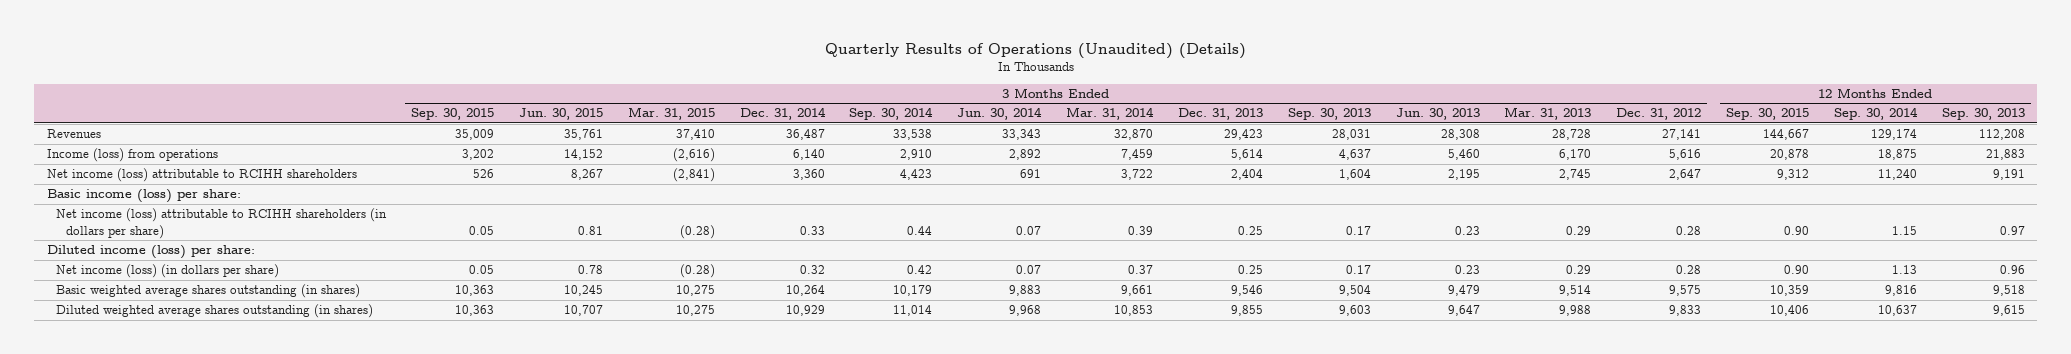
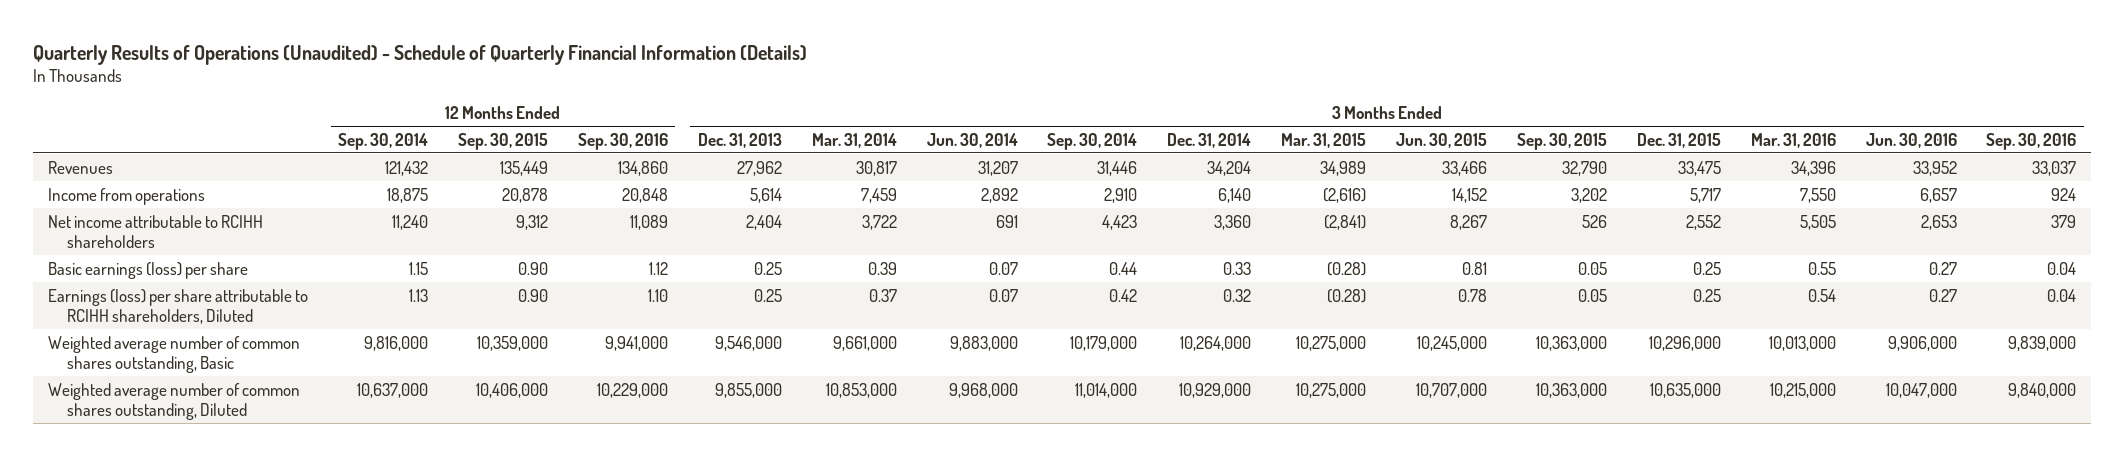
- Quarterly Results of Operations (Unaudited) (Details)
+ Quarterly Results of Operations (Unaudited) - Schedule of Quarterly Financial Information (Details)
- | 3 Months Ended Sep. 30, 2015 | 3 Months Ended Jun. 30, 2015 | 3 Months Ended Mar. 31, 2015 | 3 Months Ended Dec. 31, 2014 | 3 Months Ended Sep. 30, 2014 | 3 Months Ended Jun. 30, 2014 | 3 Months Ended Mar. 31, 2014 | 3 Months Ended Dec. 31, 2013 | 3 Months Ended Sep. 30, 2013 | 3 Months Ended Jun. 30, 2013 | 3 Months Ended Mar. 31, 2013 | 3 Months Ended Dec. 31, 2012 | 12 Months Ended Sep. 30, 2015 | 12 Months Ended Sep. 30, 2014 | 12 Months Ended Sep. 30, 2013
+ | 12 Months Ended Sep. 30, 2014 | 12 Months Ended Sep. 30, 2015 | 12 Months Ended Sep. 30, 2016 | 3 Months Ended Dec. 31, 2013 | 3 Months Ended Mar. 31, 2014 | 3 Months Ended Jun. 30, 2014 | 3 Months Ended Sep. 30, 2014 | 3 Months Ended Dec. 31, 2014 | 3 Months Ended Mar. 31, 2015 | 3 Months Ended Jun. 30, 2015 | 3 Months Ended Sep. 30, 2015 | 3 Months Ended Dec. 31, 2015 | 3 Months Ended Mar. 31, 2016 | 3 Months Ended Jun. 30, 2016 | 3 Months Ended Sep. 30, 2016
- Revenues | 35,009 | 35,761 | 37,410 | 36,487 | 33,538 | 33,343 | 32,870 | 29,423 | 28,031 | 28,308 | 28,728 | 27,141 | 144,667 | 129,174 | 112,208
- Income (loss) from operations | 3,202 | 14,152 | (2,616) | 6,140 | 2,910 | 2,892 | 7,459 | 5,614 | 4,637 | 5,460 | 6,170 | 5,616 | 20,878 | 18,875 | 21,883
- Net income (loss) attributable to RCIHH shareholders | 526 | 8,267 | (2,841) | 3,360 | 4,423 | 691 | 3,722 | 2,404 | 1,604 | 2,195 | 2,745 | 2,647 | 9,312 | 11,240 | 9,191
- Basic income (loss) per share:
- Net income (loss) attributable to RCIHH shareholders (in dollars per share) | 0.05 | 0.81 | (0.28) | 0.33 | 0.44 | 0.07 | 0.39 | 0.25 | 0.17 | 0.23 | 0.29 | 0.28 | 0.90 | 1.15 | 0.97
- Diluted income (loss) per share:
- Net income (loss) (in dollars per share) | 0.05 | 0.78 | (0.28) | 0.32 | 0.42 | 0.07 | 0.37 | 0.25 | 0.17 | 0.23 | 0.29 | 0.28 | 0.90 | 1.13 | 0.96
- Basic weighted average shares outstanding (in shares) | 10,363 | 10,245 | 10,275 | 10,264 | 10,179 | 9,883 | 9,661 | 9,546 | 9,504 | 9,479 | 9,514 | 9,575 | 10,359 | 9,816 | 9,518
- Diluted weighted average shares outstanding (in shares) | 10,363 | 10,707 | 10,275 | 10,929 | 11,014 | 9,968 | 10,853 | 9,855 | 9,603 | 9,647 | 9,988 | 9,833 | 10,406 | 10,637 | 9,615
+ Revenues | 121,432 | 135,449 | 134,860 | 27,962 | 30,817 | 31,207 | 31,446 | 34,204 | 34,989 | 33,466 | 32,790 | 33,475 | 34,396 | 33,952 | 33,037
+ Income from operations | 18,875 | 20,878 | 20,848 | 5,614 | 7,459 | 2,892 | 2,910 | 6,140 | (2,616) | 14,152 | 3,202 | 5,717 | 7,550 | 6,657 | 924
+ Net income attributable to RCIHH shareholders | 11,240 | 9,312 | 11,089 | 2,404 | 3,722 | 691 | 4,423 | 3,360 | (2,841) | 8,267 | 526 | 2,552 | 5,505 | 2,653 | 379
+ Basic earnings (loss) per share | 1.15 | 0.90 | 1.12 | 0.25 | 0.39 | 0.07 | 0.44 | 0.33 | (0.28) | 0.81 | 0.05 | 0.25 | 0.55 | 0.27 | 0.04
+ Earnings (loss) per share attributable to RCIHH shareholders, Diluted | 1.13 | 0.90 | 1.10 | 0.25 | 0.37 | 0.07 | 0.42 | 0.32 | (0.28) | 0.78 | 0.05 | 0.25 | 0.54 | 0.27 | 0.04
+ Weighted average number of common shares outstanding, Basic | 9,816,000 | 10,359,000 | 9,941,000 | 9,546,000 | 9,661,000 | 9,883,000 | 10,179,000 | 10,264,000 | 10,275,000 | 10,245,000 | 10,363,000 | 10,296,000 | 10,013,000 | 9,906,000 | 9,839,000
+ Weighted average number of common shares outstanding, Diluted | 10,637,000 | 10,406,000 | 10,229,000 | 9,855,000 | 10,853,000 | 9,968,000 | 11,014,000 | 10,929,000 | 10,275,000 | 10,707,000 | 10,363,000 | 10,635,000 | 10,215,000 | 10,047,000 | 9,840,000

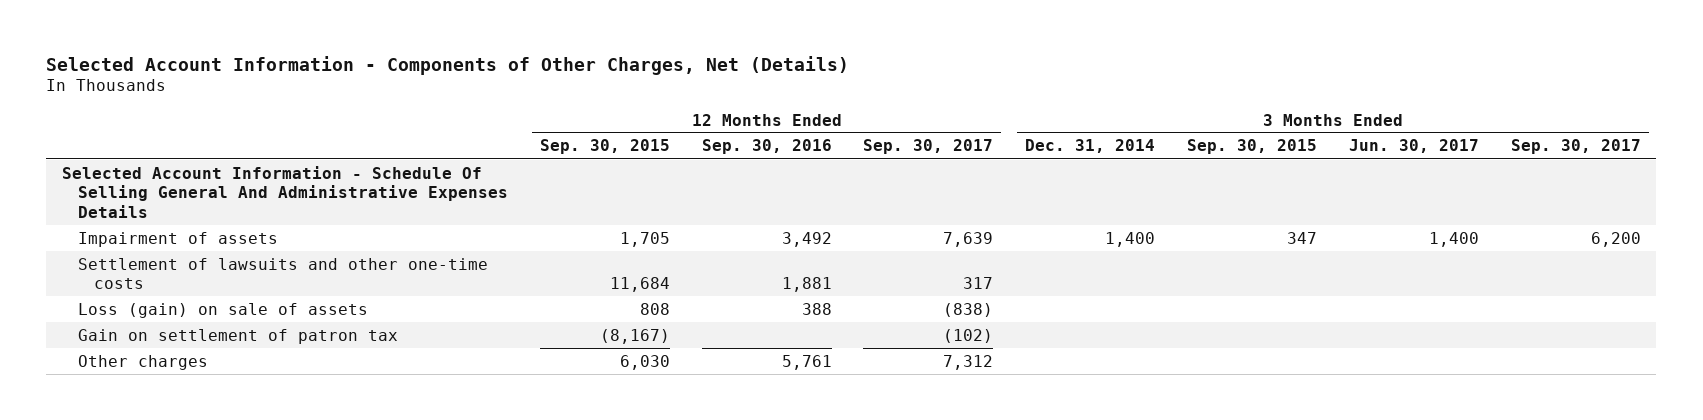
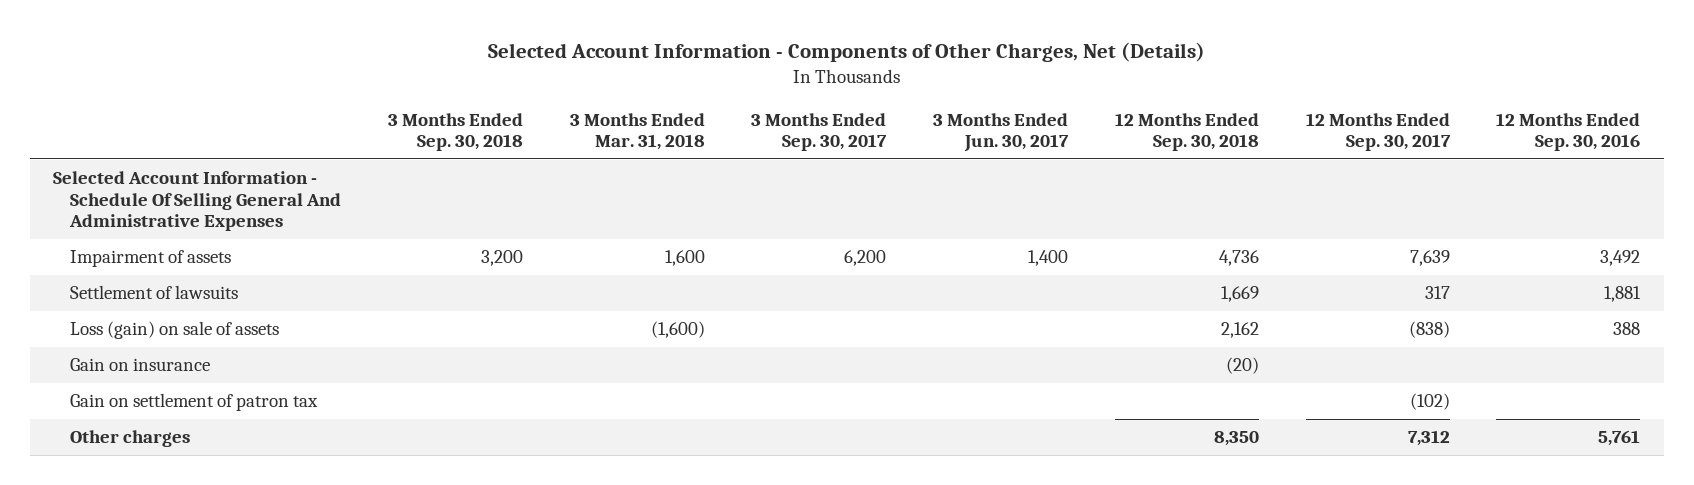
- | 12 Months Ended Sep. 30, 2015 | 12 Months Ended Sep. 30, 2016 | 12 Months Ended Sep. 30, 2017 | 3 Months Ended Dec. 31, 2014 | 3 Months Ended Sep. 30, 2015 | 3 Months Ended Jun. 30, 2017 | 3 Months Ended Sep. 30, 2017
+ | 3 Months Ended Sep. 30, 2018 | 3 Months Ended Mar. 31, 2018 | 3 Months Ended Sep. 30, 2017 | 3 Months Ended Jun. 30, 2017 | 12 Months Ended Sep. 30, 2018 | 12 Months Ended Sep. 30, 2017 | 12 Months Ended Sep. 30, 2016
- Selected Account Information - Schedule Of Selling General And Administrative Expenses Details
+ Selected Account Information - Schedule Of Selling General And Administrative Expenses
- Settlement of lawsuits and other one-time costs | 11,684 | 1,881 | 317 | | | |
+ Settlement of lawsuits | | | | | 1,669 | 317 | 1,881
+ Gain on insurance | | | | | (20) | |

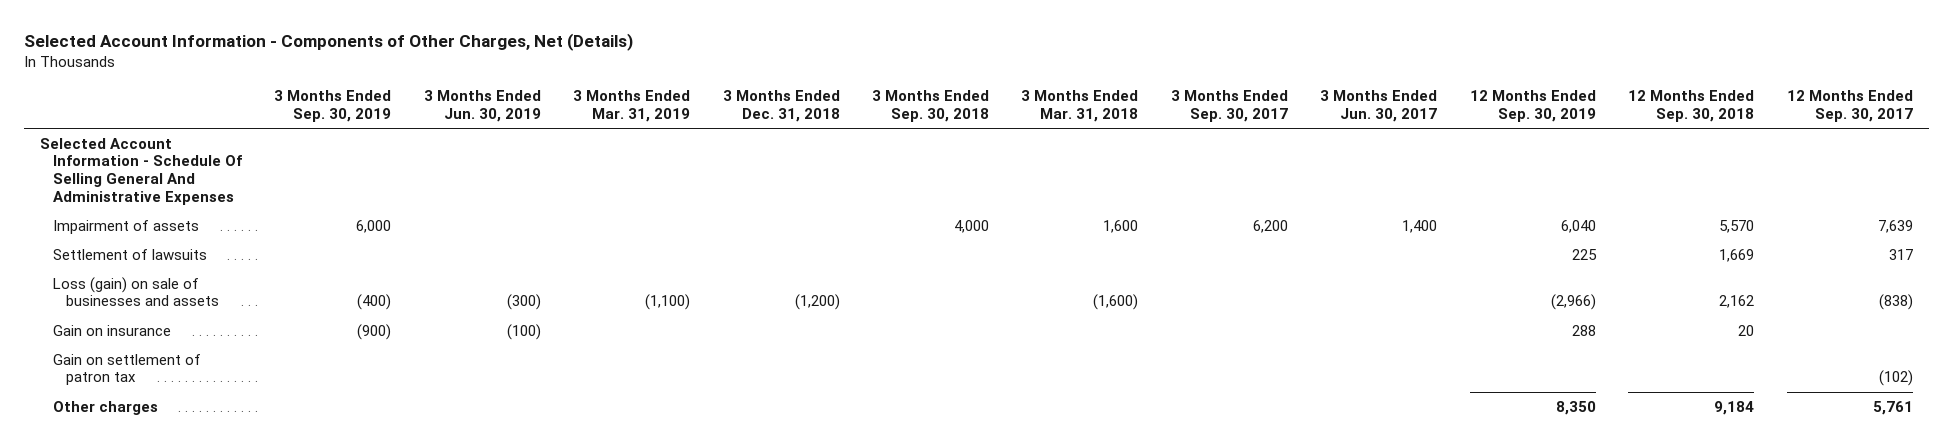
- | 3 Months Ended Sep. 30, 2018 | 3 Months Ended Mar. 31, 2018 | 3 Months Ended Sep. 30, 2017 | 3 Months Ended Jun. 30, 2017 | 12 Months Ended Sep. 30, 2018 | 12 Months Ended Sep. 30, 2017 | 12 Months Ended Sep. 30, 2016
+ | 3 Months Ended Sep. 30, 2019 | 3 Months Ended Jun. 30, 2019 | 3 Months Ended Mar. 31, 2019 | 3 Months Ended Dec. 31, 2018 | 3 Months Ended Sep. 30, 2018 | 3 Months Ended Mar. 31, 2018 | 3 Months Ended Sep. 30, 2017 | 3 Months Ended Jun. 30, 2017 | 12 Months Ended Sep. 30, 2019 | 12 Months Ended Sep. 30, 2018 | 12 Months Ended Sep. 30, 2017
- Impairment of assets | 3,200 | 1,600 | 6,200 | 1,400 | 4,736 | 7,639 | 3,492
+ Impairment of assets | 6,000 | | | | 4,000 | 1,600 | 6,200 | 1,400 | 6,040 | 5,570 | 7,639
- Loss (gain) on sale of assets | | (1,600) | | | 2,162 | (838) | 388
- Gain on insurance | | | | | (20) | |
+ Loss (gain) on sale of businesses and assets | (400) | (300) | (1,100) | (1,200) | | (1,600) | | | (2,966) | 2,162 | (838)
+ Gain on insurance | (900) | (100) | | | | | | | 288 | 20 |
- Other charges | | | | | 8,350 | 7,312 | 5,761
+ Other charges | | | | | | | | | 8,350 | 9,184 | 5,761

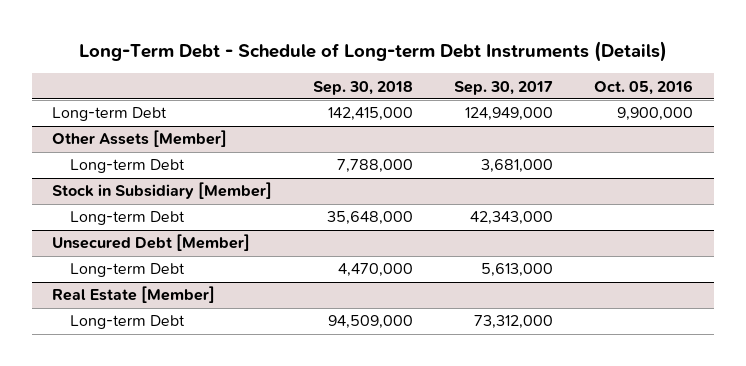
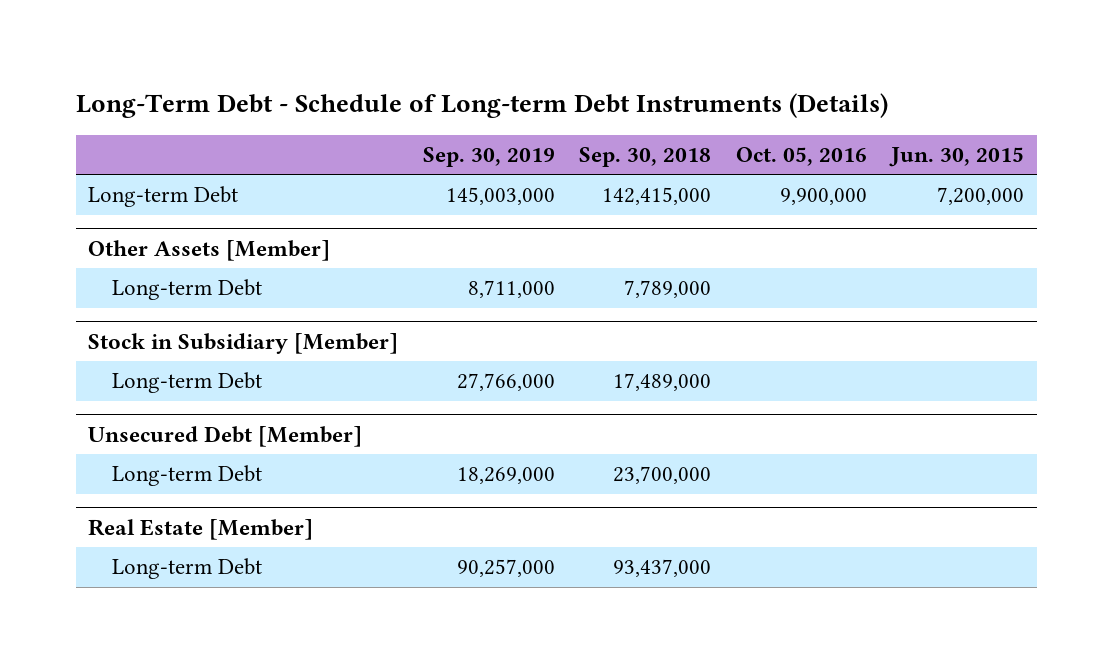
- | Sep. 30, 2018 | Sep. 30, 2017 | Oct. 05, 2016
+ | Sep. 30, 2019 | Sep. 30, 2018 | Oct. 05, 2016 | Jun. 30, 2015
@ Other Assets [Member]
- Long-term Debt | 7,788,000 | 3,681,000 |
+ Long-term Debt | 8,711,000 | 7,789,000 | |
@ Stock in Subsidiary [Member]
- Long-term Debt | 35,648,000 | 42,343,000 |
+ Long-term Debt | 27,766,000 | 17,489,000 | |
@ Unsecured Debt [Member]
- Long-term Debt | 4,470,000 | 5,613,000 |
+ Long-term Debt | 18,269,000 | 23,700,000 | |
@ Real Estate [Member]
- Long-term Debt | 94,509,000 | 73,312,000 |
+ Long-term Debt | 90,257,000 | 93,437,000 | |

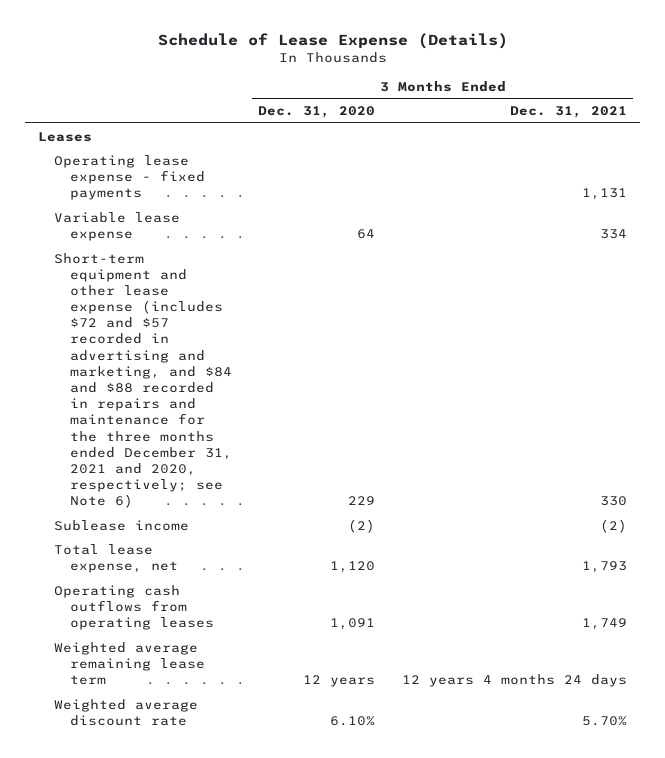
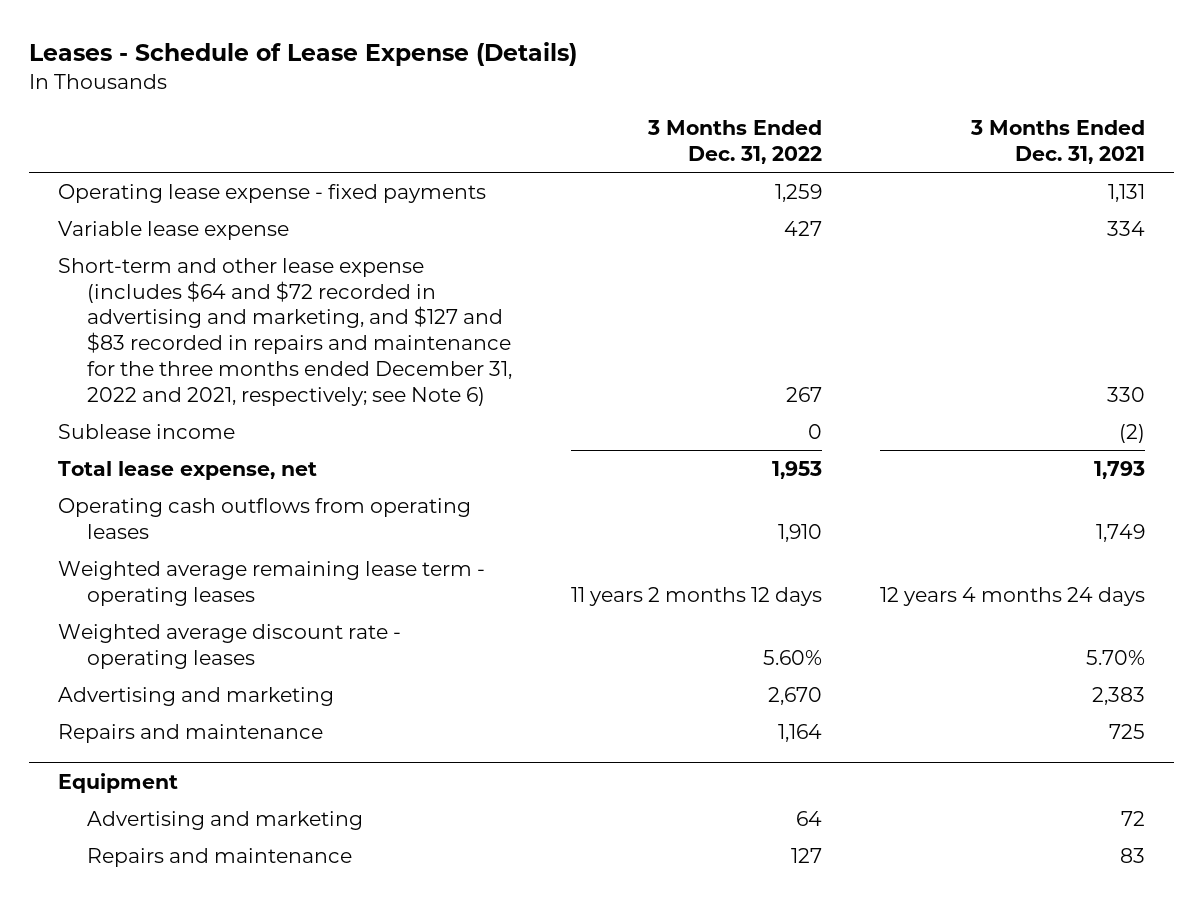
- Schedule of Lease Expense (Details)
+ Leases - Schedule of Lease Expense (Details)
- | 3 Months Ended Dec. 31, 2020 | 3 Months Ended Dec. 31, 2021
+ | 3 Months Ended Dec. 31, 2022 | 3 Months Ended Dec. 31, 2021
- Leases
- Short-term equipment and other lease expense (includes $72 and $57 recorded in advertising and marketing, and $84 and $88 recorded in repairs and maintenance for the three months ended December 31, 2021 and 2020, respectively; see Note 6) | 229 | 330
+ Short-term and other lease expense (includes $64 and $72 recorded in advertising and marketing, and $127 and $83 recorded in repairs and maintenance for the three months ended December 31, 2022 and 2021, respectively; see Note 6) | 267 | 330
- Weighted average remaining lease term | 12 years | 12 years 4 months 24 days
- Weighted average discount rate | 6.10% | 5.70%
+ Weighted average remaining lease term - operating leases | 11 years 2 months 12 days | 12 years 4 months 24 days
+ Weighted average discount rate - operating leases | 5.60% | 5.70%
+ Advertising and marketing | 2,670 | 2,383
+ Repairs and maintenance | 1,164 | 725
+ Equipment
+ Advertising and marketing | 64 | 72
+ Repairs and maintenance | 127 | 83

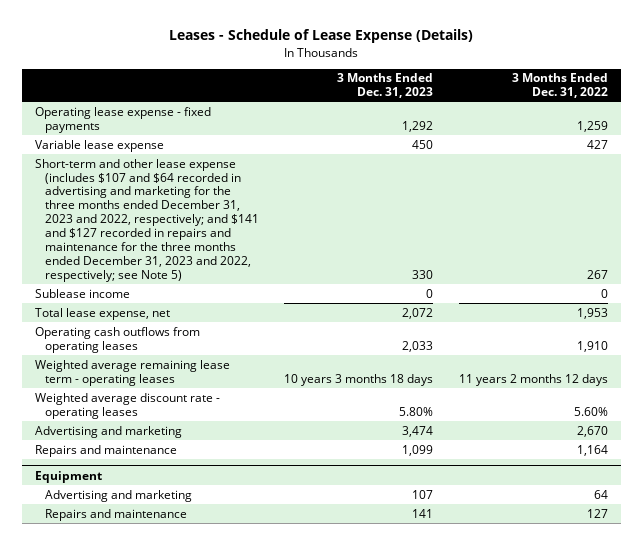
- | 3 Months Ended Dec. 31, 2022 | 3 Months Ended Dec. 31, 2021
+ | 3 Months Ended Dec. 31, 2023 | 3 Months Ended Dec. 31, 2022
- Short-term and other lease expense (includes $64 and $72 recorded in advertising and marketing, and $127 and $83 recorded in repairs and maintenance for the three months ended December 31, 2022 and 2021, respectively; see Note 6) | 267 | 330
+ Short-term and other lease expense (includes $107 and $64 recorded in advertising and marketing for the three months ended December 31, 2023 and 2022, respectively; and $141 and $127 recorded in repairs and maintenance for the three months ended December 31, 2023 and 2022, respectively; see Note 5) | 330 | 267

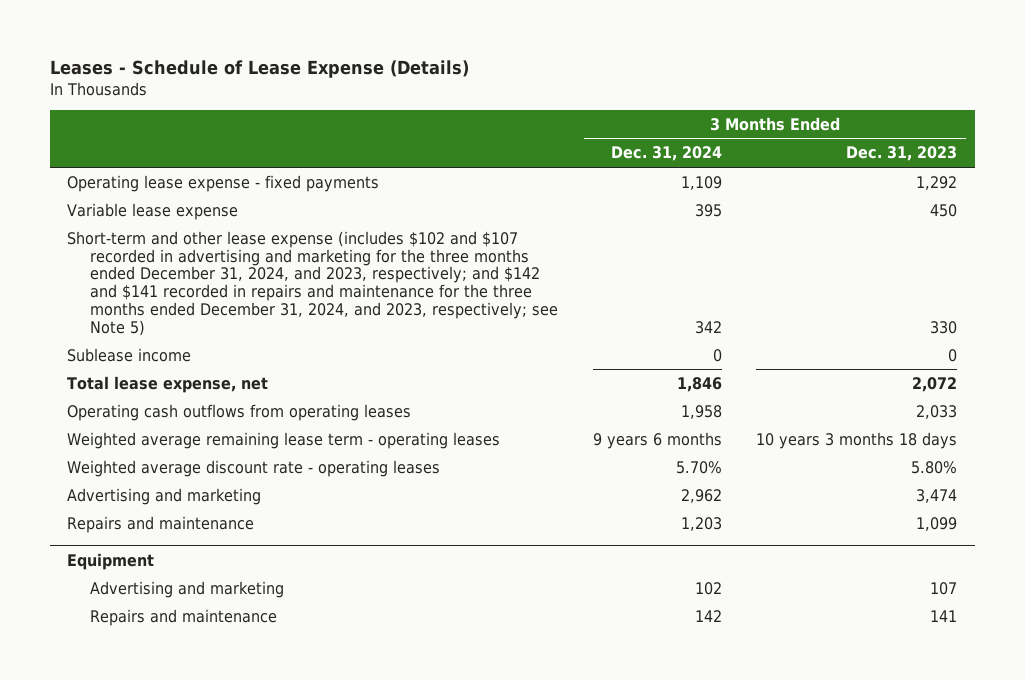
- | 3 Months Ended Dec. 31, 2023 | 3 Months Ended Dec. 31, 2022
+ | 3 Months Ended Dec. 31, 2024 | 3 Months Ended Dec. 31, 2023
- Short-term and other lease expense (includes $107 and $64 recorded in advertising and marketing for the three months ended December 31, 2023 and 2022, respectively; and $141 and $127 recorded in repairs and maintenance for the three months ended December 31, 2023 and 2022, respectively; see Note 5) | 330 | 267
+ Short-term and other lease expense (includes $102 and $107 recorded in advertising and marketing for the three months ended December 31, 2024, and 2023, respectively; and $142 and $141 recorded in repairs and maintenance for the three months ended December 31, 2024, and 2023, respectively; see Note 5) | 342 | 330

